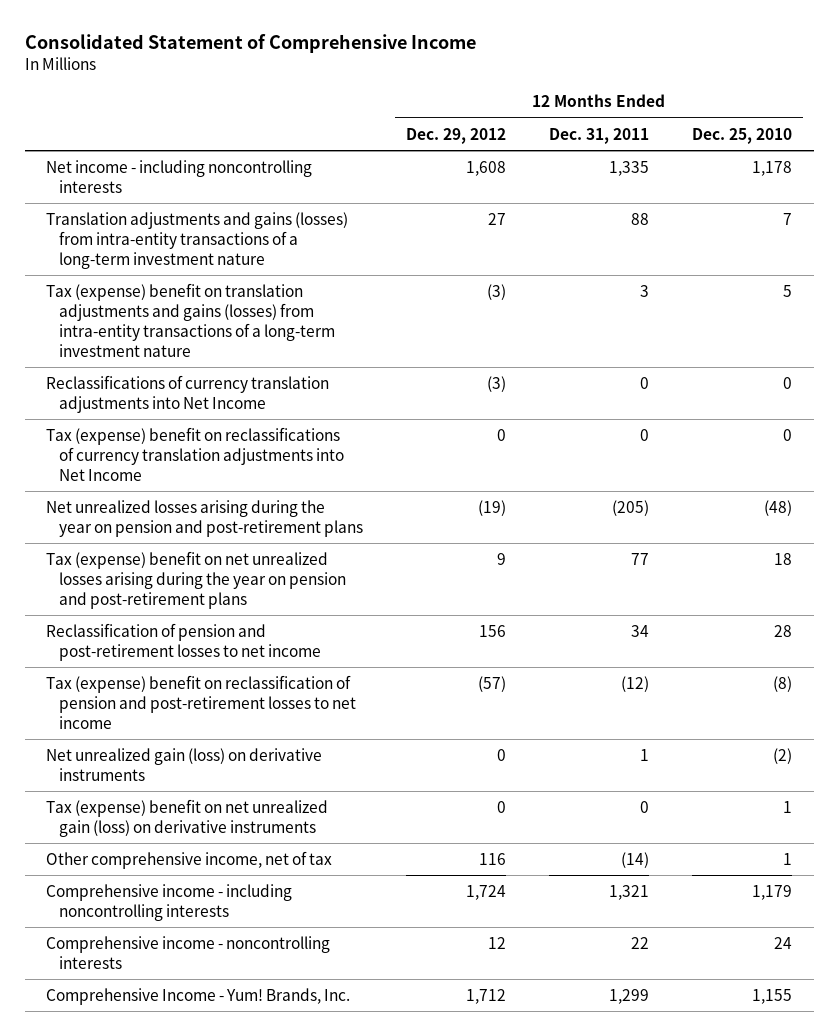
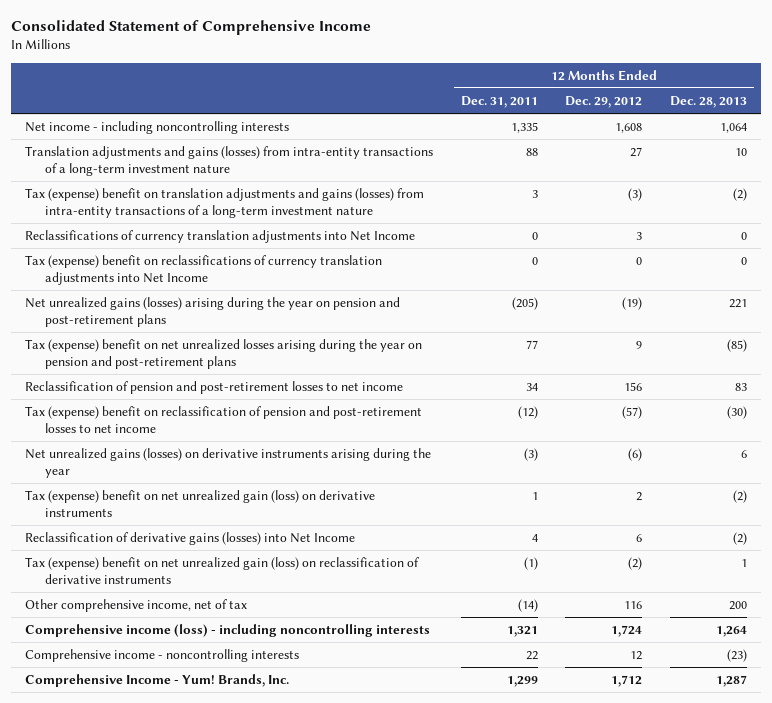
- | 12 Months Ended Dec. 29, 2012 | 12 Months Ended Dec. 31, 2011 | 12 Months Ended Dec. 25, 2010
+ | 12 Months Ended Dec. 31, 2011 | 12 Months Ended Dec. 29, 2012 | 12 Months Ended Dec. 28, 2013
- Reclassifications of currency translation adjustments into Net Income | (3) | 0 | 0
+ Reclassifications of currency translation adjustments into Net Income | 0 | 3 | 0
- Net unrealized losses arising during the year on pension and post-retirement plans | (19) | (205) | (48)
+ Net unrealized gains (losses) arising during the year on pension and post-retirement plans | (205) | (19) | 221
- Net unrealized gain (loss) on derivative instruments | 0 | 1 | (2)
- Tax (expense) benefit on net unrealized gain (loss) on derivative instruments | 0 | 0 | 1
+ Net unrealized gains (losses) on derivative instruments arising during the year | (3) | (6) | 6
+ Tax (expense) benefit on net unrealized gain (loss) on derivative instruments | 1 | 2 | (2)
+ Reclassification of derivative gains (losses) into Net Income | 4 | 6 | (2)
+ Tax (expense) benefit on net unrealized gain (loss) on reclassification of derivative instruments | (1) | (2) | 1
- Comprehensive income - including noncontrolling interests | 1,724 | 1,321 | 1,179
+ Comprehensive income (loss) - including noncontrolling interests | 1,321 | 1,724 | 1,264

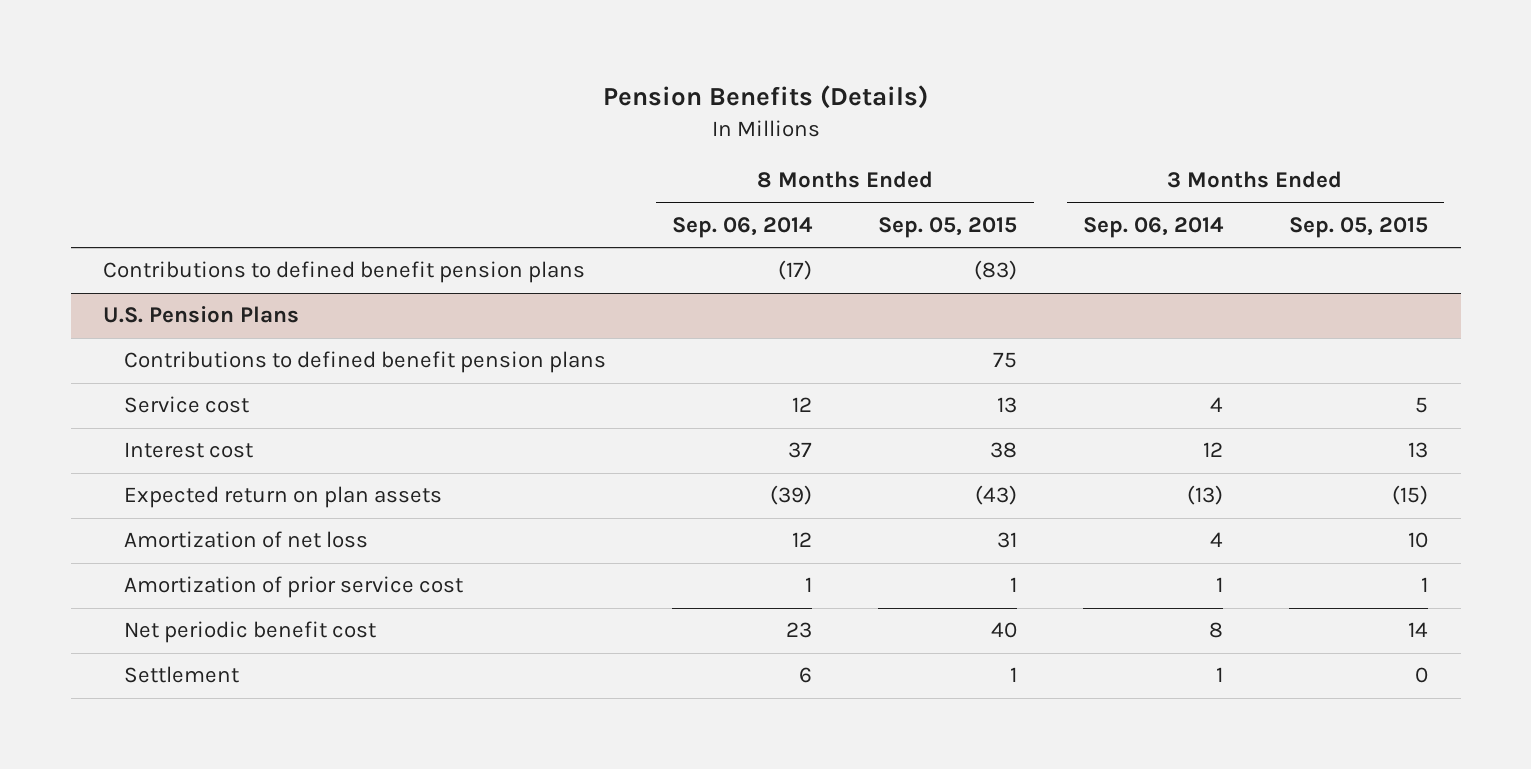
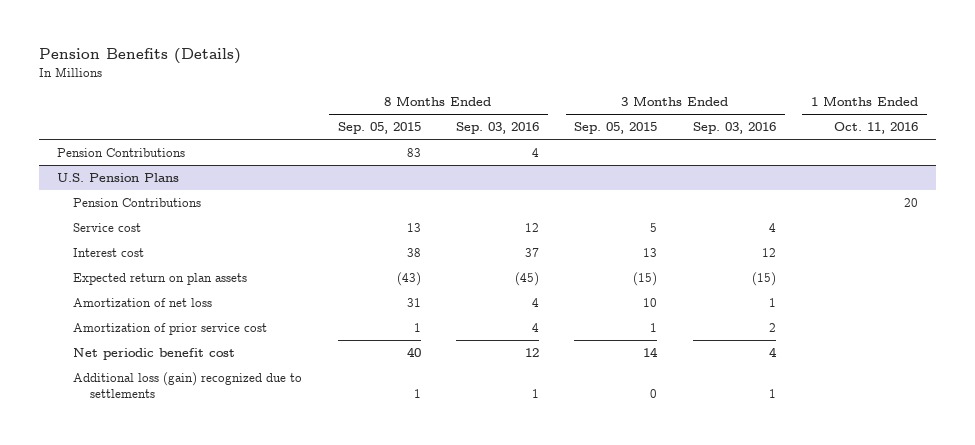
- | 8 Months Ended Sep. 06, 2014 | 8 Months Ended Sep. 05, 2015 | 3 Months Ended Sep. 06, 2014 | 3 Months Ended Sep. 05, 2015
+ | 8 Months Ended Sep. 05, 2015 | 8 Months Ended Sep. 03, 2016 | 3 Months Ended Sep. 05, 2015 | 3 Months Ended Sep. 03, 2016 | 1 Months Ended Oct. 11, 2016
- Contributions to defined benefit pension plans | (17) | (83) | |
+ Pension Contributions | 83 | 4 | | |
@ U.S. Pension Plans
- Contributions to defined benefit pension plans | | 75 | |
+ Pension Contributions | | | | | 20
- Settlement | 6 | 1 | 1 | 0
+ Additional loss (gain) recognized due to settlements | 1 | 1 | 0 | 1 |

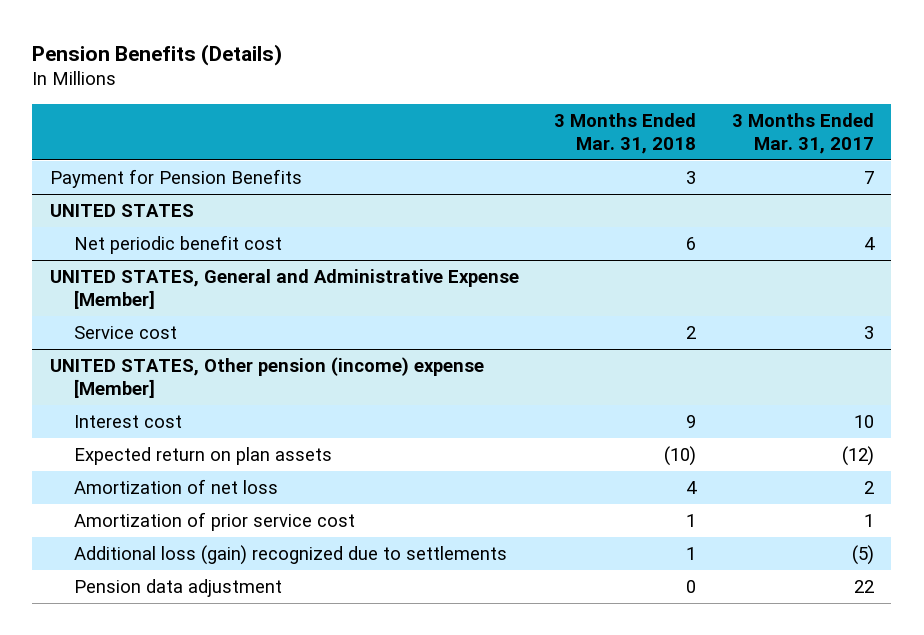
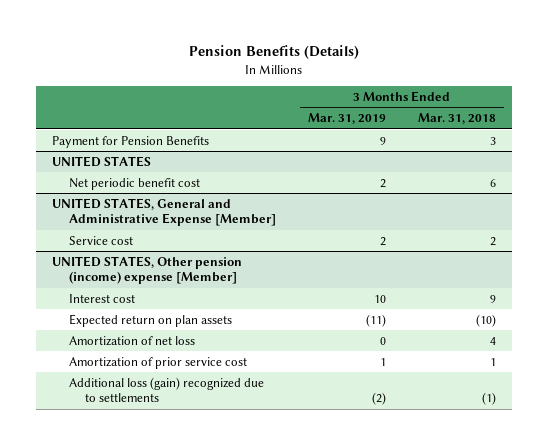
- | 3 Months Ended Mar. 31, 2018 | 3 Months Ended Mar. 31, 2017
+ | 3 Months Ended Mar. 31, 2019 | 3 Months Ended Mar. 31, 2018
@ UNITED STATES, Other pension (income) expense [Member]
- Additional loss (gain) recognized due to settlements | 1 | (5)
- Pension data adjustment | 0 | 22
+ Additional loss (gain) recognized due to settlements | (2) | (1)

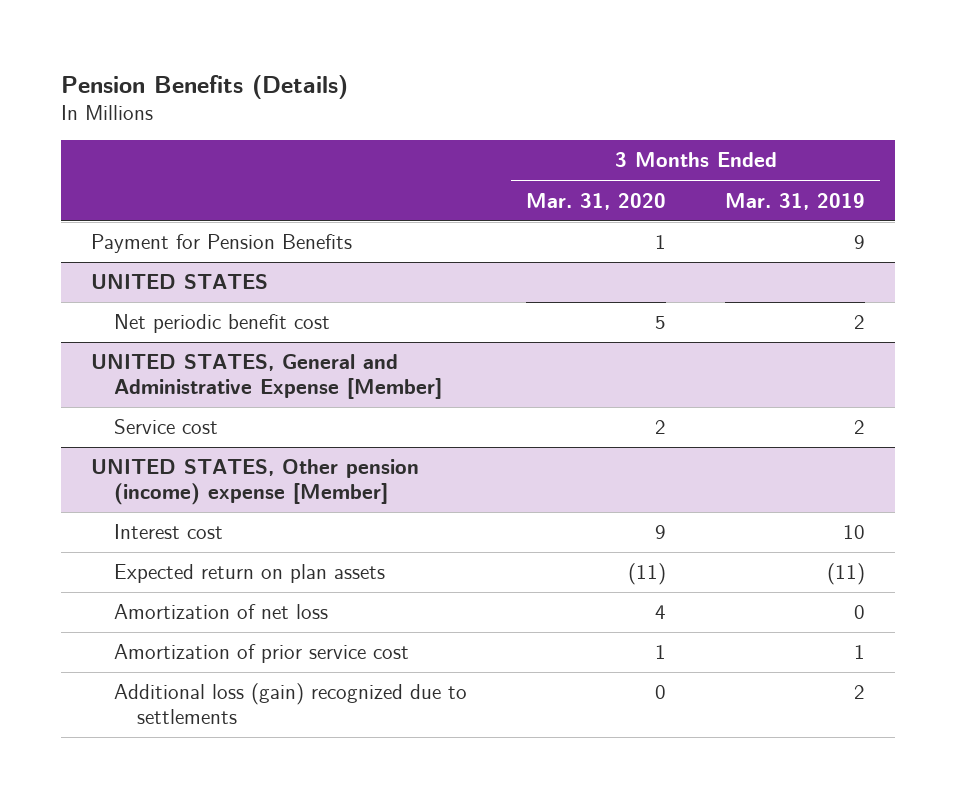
- | 3 Months Ended Mar. 31, 2019 | 3 Months Ended Mar. 31, 2018
+ | 3 Months Ended Mar. 31, 2020 | 3 Months Ended Mar. 31, 2019
@ UNITED STATES, Other pension (income) expense [Member]
- Additional loss (gain) recognized due to settlements | (2) | (1)
+ Additional loss (gain) recognized due to settlements | 0 | 2

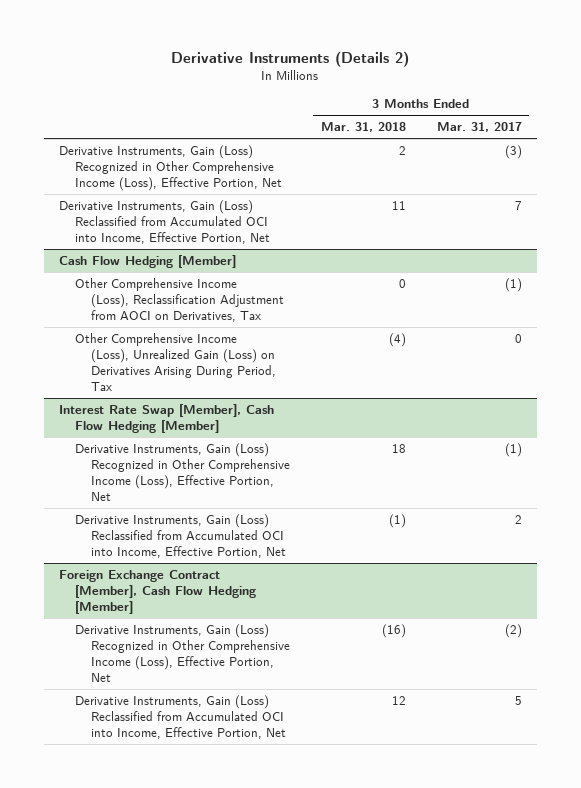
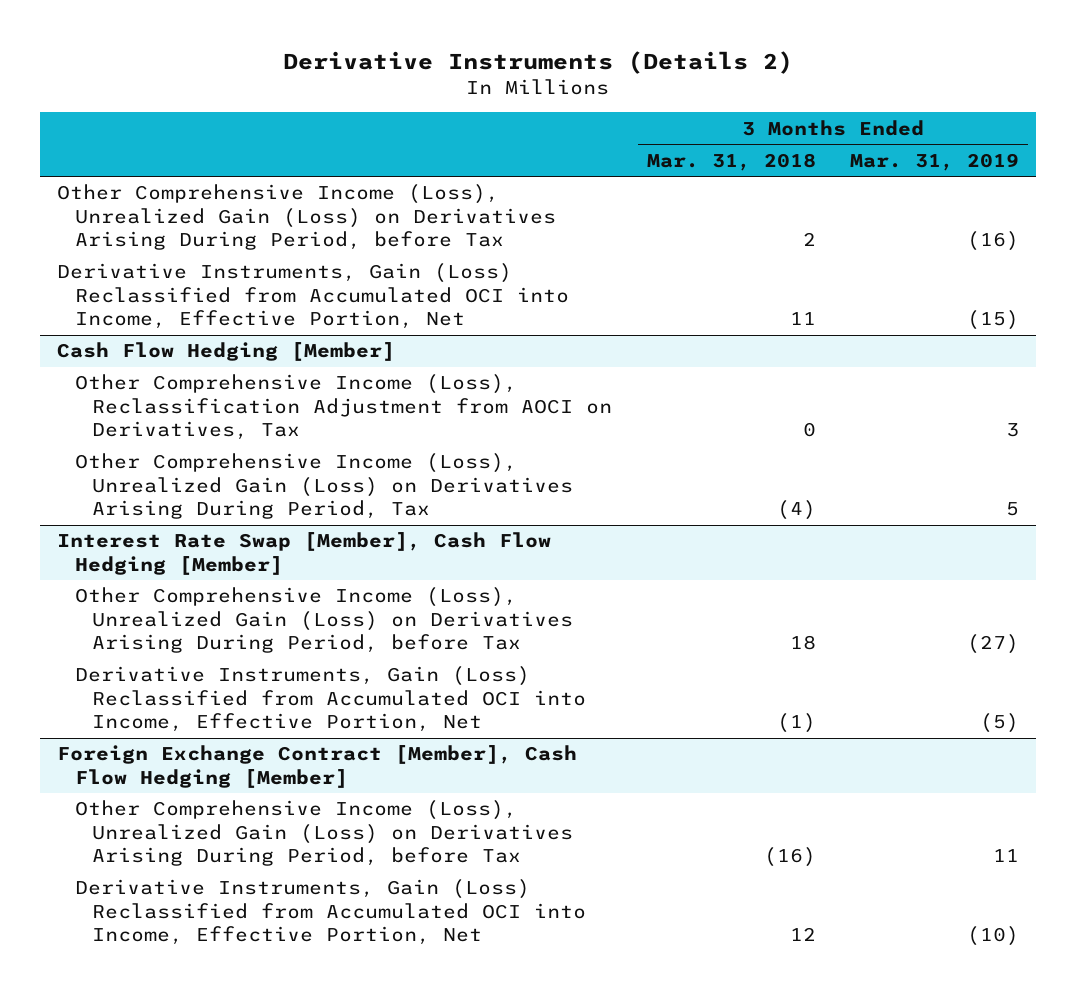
- | 3 Months Ended Mar. 31, 2018 | 3 Months Ended Mar. 31, 2017
+ | 3 Months Ended Mar. 31, 2018 | 3 Months Ended Mar. 31, 2019
- Derivative Instruments, Gain (Loss) Recognized in Other Comprehensive Income (Loss), Effective Portion, Net | 2 | (3)
+ Other Comprehensive Income (Loss), Unrealized Gain (Loss) on Derivatives Arising During Period, before Tax | 2 | (16)
@ Interest Rate Swap [Member], Cash Flow Hedging [Member]
- Derivative Instruments, Gain (Loss) Recognized in Other Comprehensive Income (Loss), Effective Portion, Net | 18 | (1)
+ Other Comprehensive Income (Loss), Unrealized Gain (Loss) on Derivatives Arising During Period, before Tax | 18 | (27)
@ Foreign Exchange Contract [Member], Cash Flow Hedging [Member]
- Derivative Instruments, Gain (Loss) Recognized in Other Comprehensive Income (Loss), Effective Portion, Net | (16) | (2)
+ Other Comprehensive Income (Loss), Unrealized Gain (Loss) on Derivatives Arising During Period, before Tax | (16) | 11

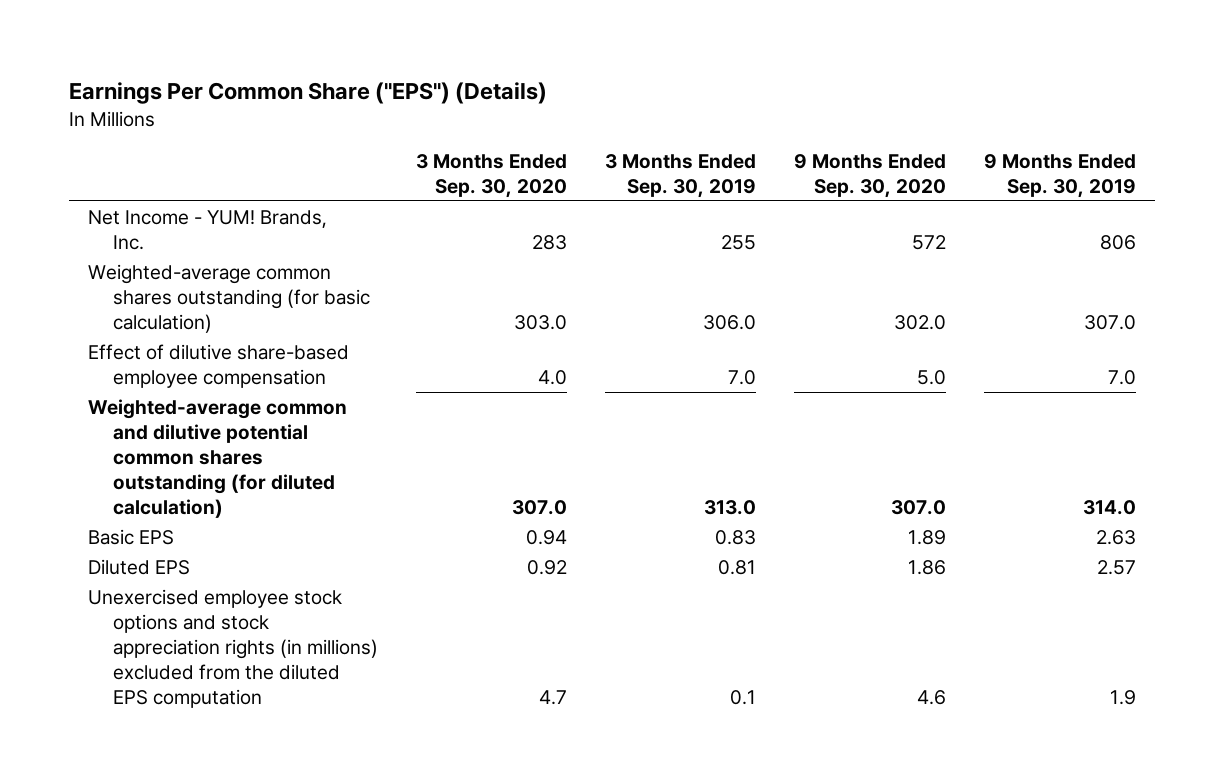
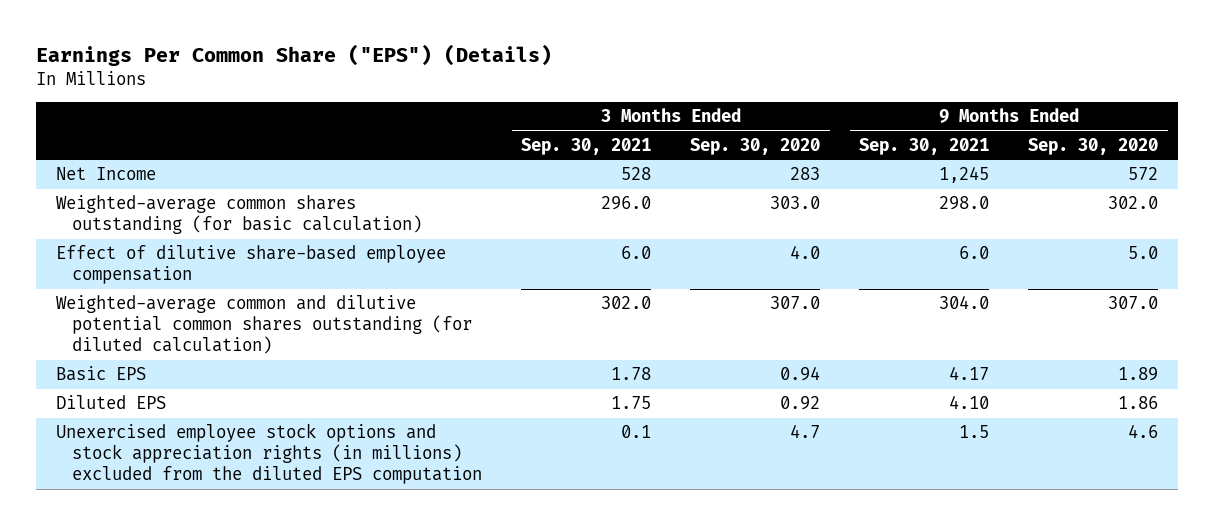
- | 3 Months Ended Sep. 30, 2020 | 3 Months Ended Sep. 30, 2019 | 9 Months Ended Sep. 30, 2020 | 9 Months Ended Sep. 30, 2019
+ | 3 Months Ended Sep. 30, 2021 | 3 Months Ended Sep. 30, 2020 | 9 Months Ended Sep. 30, 2021 | 9 Months Ended Sep. 30, 2020
- Net Income - YUM! Brands, Inc. | 283 | 255 | 572 | 806
+ Net Income | 528 | 283 | 1,245 | 572

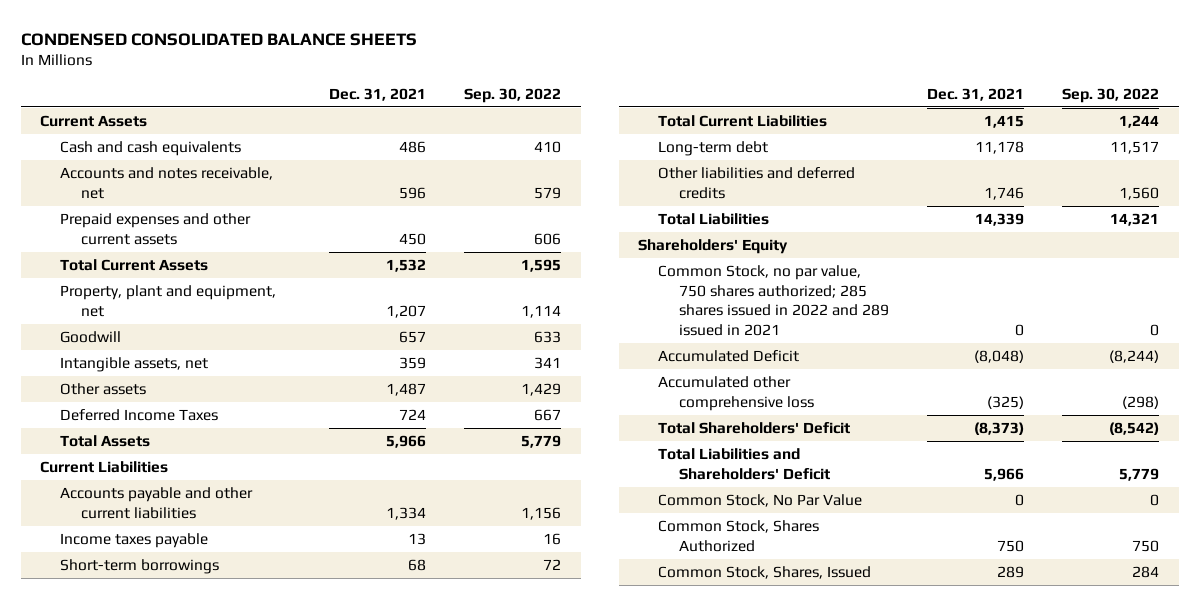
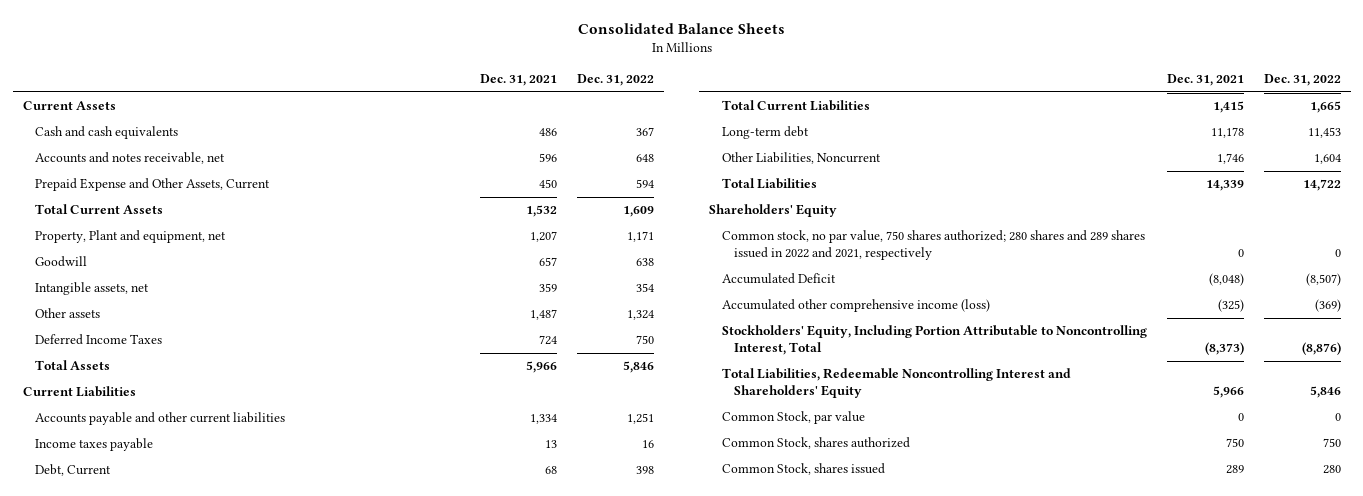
- CONDENSED CONSOLIDATED BALANCE SHEETS
+ Consolidated Balance Sheets
- | Dec. 31, 2021 | Sep. 30, 2022
+ | Dec. 31, 2021 | Dec. 31, 2022
- Prepaid expenses and other current assets | 450 | 606
+ Prepaid Expense and Other Assets, Current | 450 | 594
- Property, plant and equipment, net | 1,207 | 1,114
+ Property, Plant and equipment, net | 1,207 | 1,171
- Short-term borrowings | 68 | 72
+ Debt, Current | 68 | 398
- Other liabilities and deferred credits | 1,746 | 1,560
+ Other Liabilities, Noncurrent | 1,746 | 1,604
- Common Stock, no par value, 750 shares authorized; 285 shares issued in 2022 and 289 issued in 2021 | 0 | 0
+ Common stock, no par value, 750 shares authorized; 280 shares and 289 shares issued in 2022 and 2021, respectively | 0 | 0
- Accumulated other comprehensive loss | (325) | (298)
- Total Shareholders' Deficit | (8,373) | (8,542)
- Total Liabilities and Shareholders' Deficit | 5,966 | 5,779
- Common Stock, No Par Value | 0 | 0
- Common Stock, Shares Authorized | 750 | 750
- Common Stock, Shares, Issued | 289 | 284
+ Accumulated other comprehensive income (loss) | (325) | (369)
+ Stockholders' Equity, Including Portion Attributable to Noncontrolling Interest, Total | (8,373) | (8,876)
+ Total Liabilities, Redeemable Noncontrolling Interest and Shareholders' Equity | 5,966 | 5,846
+ Common Stock, par value | 0 | 0
+ Common Stock, shares authorized | 750 | 750
+ Common Stock, shares issued | 289 | 280

